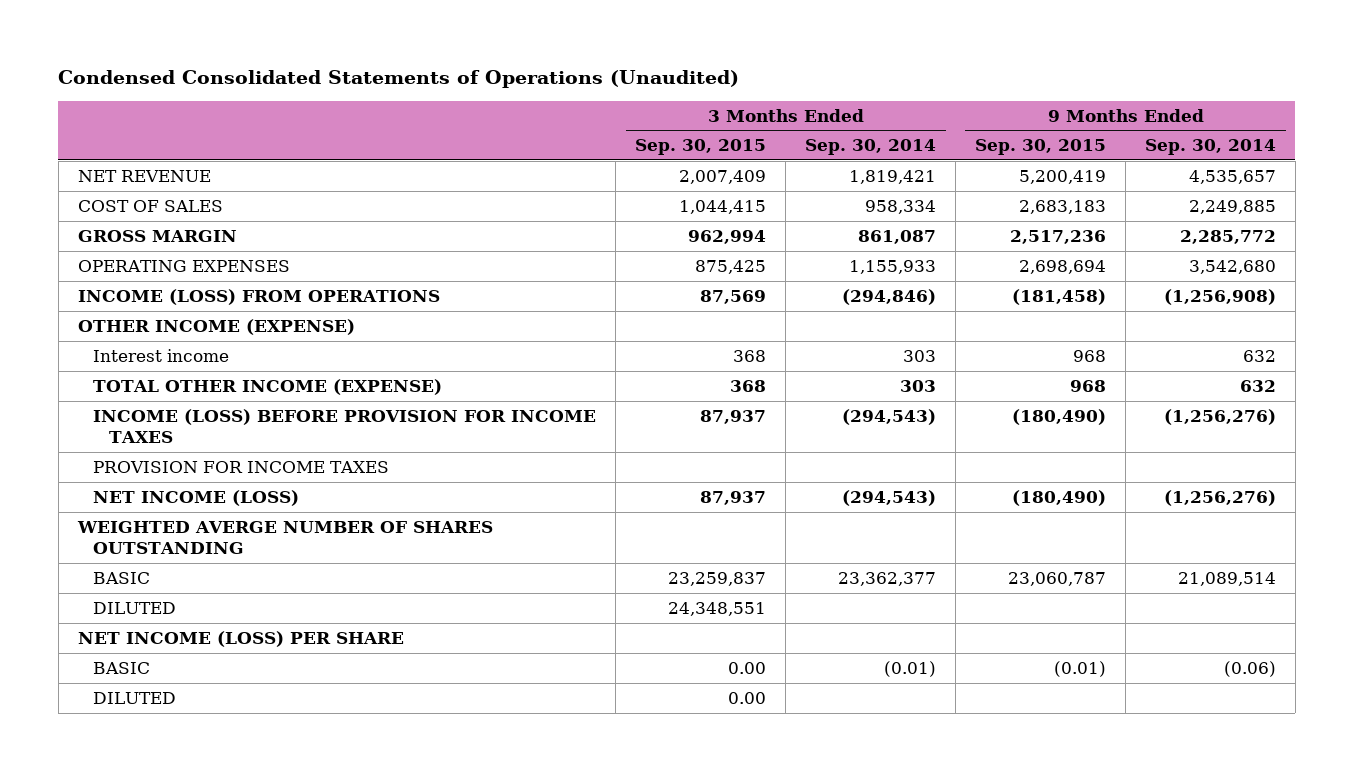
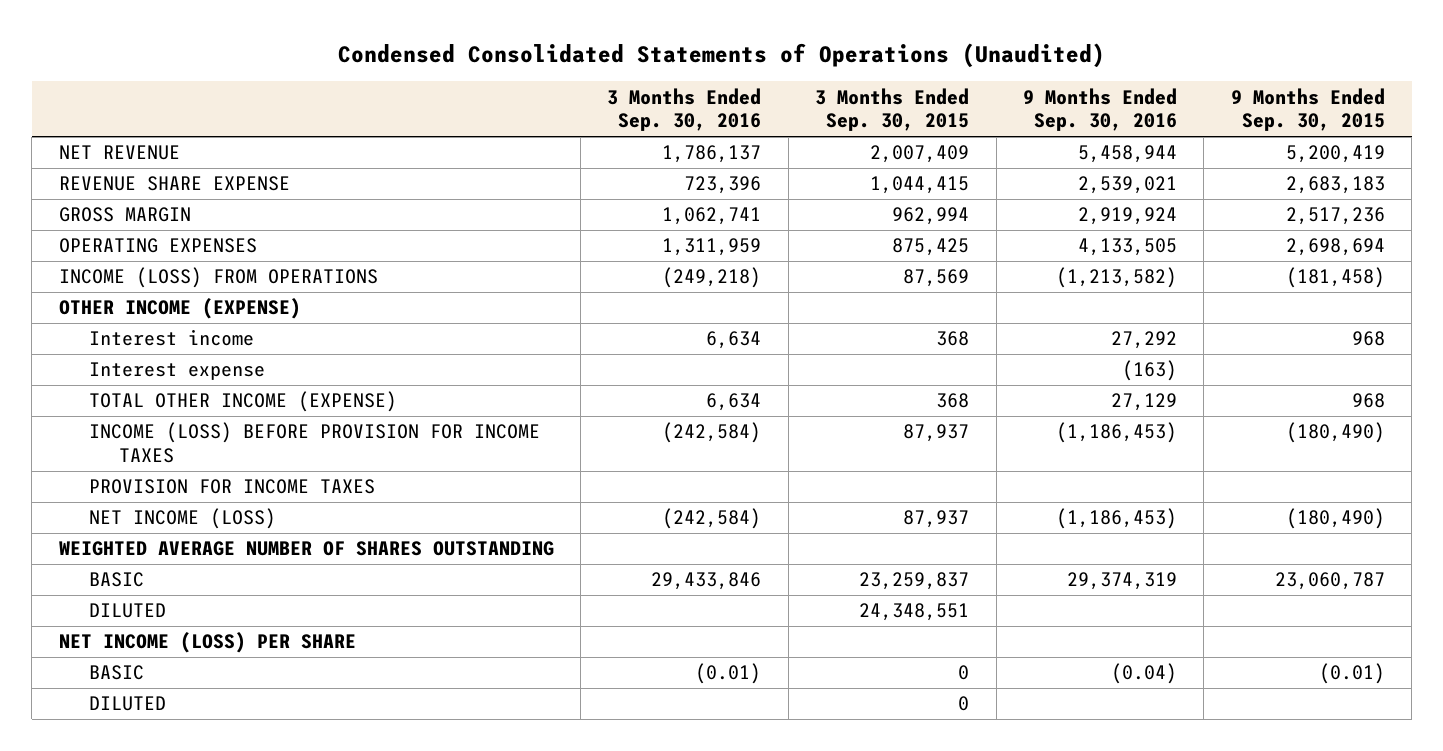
- | 3 Months Ended Sep. 30, 2015 | 3 Months Ended Sep. 30, 2014 | 9 Months Ended Sep. 30, 2015 | 9 Months Ended Sep. 30, 2014
+ | 3 Months Ended Sep. 30, 2016 | 3 Months Ended Sep. 30, 2015 | 9 Months Ended Sep. 30, 2016 | 9 Months Ended Sep. 30, 2015
- COST OF SALES | 1,044,415 | 958,334 | 2,683,183 | 2,249,885
+ REVENUE SHARE EXPENSE | 723,396 | 1,044,415 | 2,539,021 | 2,683,183
+ Interest expense | | | (163) |
- WEIGHTED AVERGE NUMBER OF SHARES OUTSTANDING
+ WEIGHTED AVERAGE NUMBER OF SHARES OUTSTANDING
- BASIC | 0.00 | (0.01) | (0.01) | (0.06)
- DILUTED | 0.00 | | |
+ BASIC | (0.01) | 0 | (0.04) | (0.01)
+ DILUTED | | 0 | |

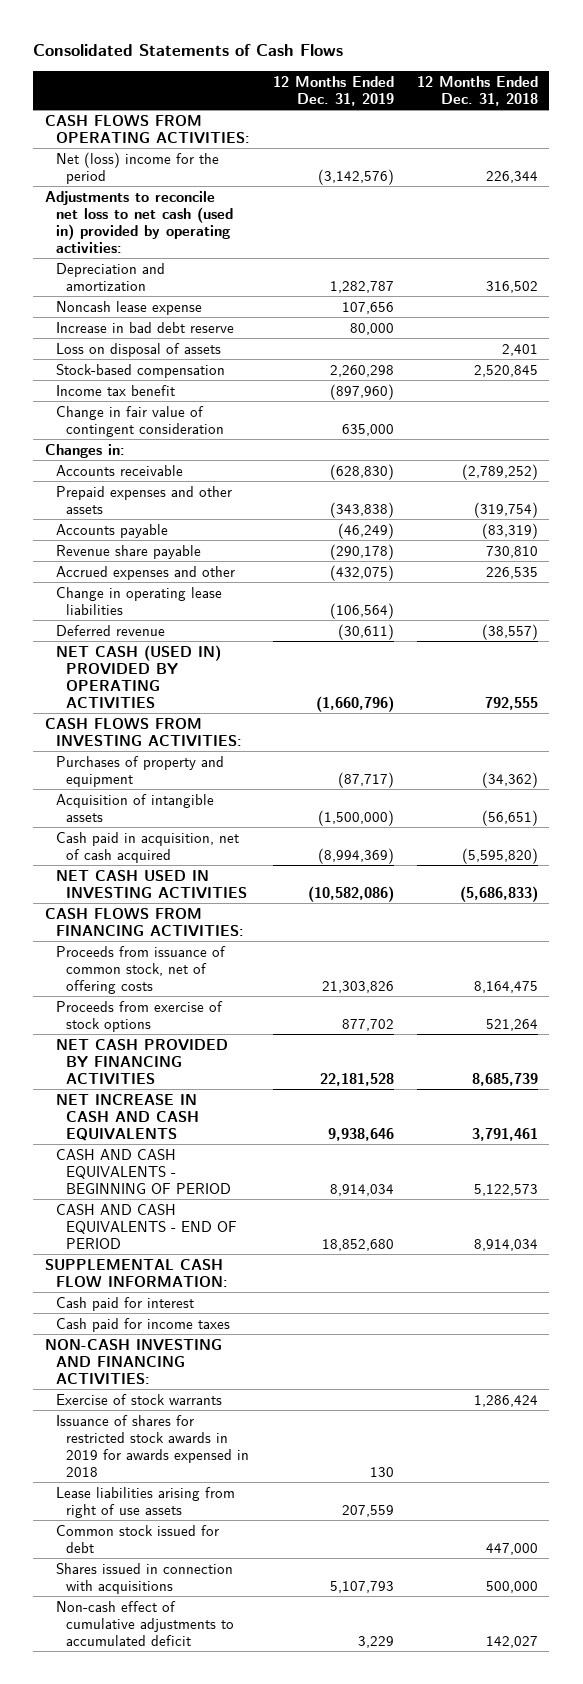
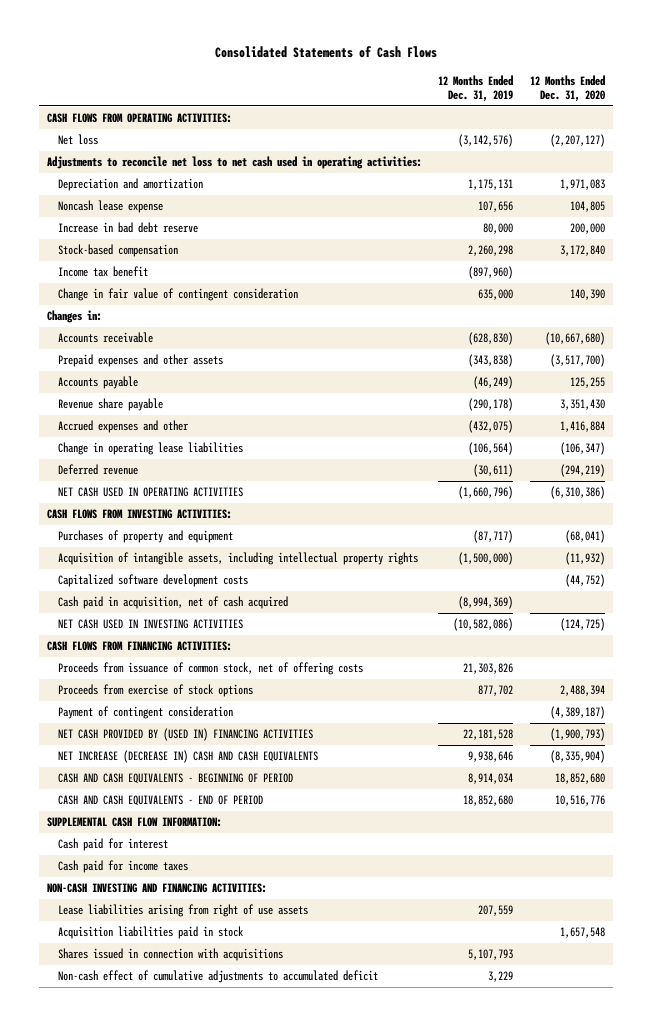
- | 12 Months Ended Dec. 31, 2019 | 12 Months Ended Dec. 31, 2018
+ | 12 Months Ended Dec. 31, 2019 | 12 Months Ended Dec. 31, 2020
- Net (loss) income for the period | (3,142,576) | 226,344
- Adjustments to reconcile net loss to net cash (used in) provided by operating activities:
- Depreciation and amortization | 1,282,787 | 316,502
+ Net loss | (3,142,576) | (2,207,127)
+ Adjustments to reconcile net loss to net cash used in operating activities:
+ Depreciation and amortization | 1,175,131 | 1,971,083
- Loss on disposal of assets | | 2,401
- NET CASH (USED IN) PROVIDED BY OPERATING ACTIVITIES | (1,660,796) | 792,555
+ NET CASH USED IN OPERATING ACTIVITIES | (1,660,796) | (6,310,386)
- Acquisition of intangible assets | (1,500,000) | (56,651)
+ Acquisition of intangible assets, including intellectual property rights | (1,500,000) | (11,932)
+ Capitalized software development costs | | (44,752)
- NET CASH PROVIDED BY FINANCING ACTIVITIES | 22,181,528 | 8,685,739
- NET INCREASE IN CASH AND CASH EQUIVALENTS | 9,938,646 | 3,791,461
+ Payment of contingent consideration | | (4,389,187)
+ NET CASH PROVIDED BY (USED IN) FINANCING ACTIVITIES | 22,181,528 | (1,900,793)
+ NET INCREASE (DECREASE IN) CASH AND CASH EQUIVALENTS | 9,938,646 | (8,335,904)
- Exercise of stock warrants | | 1,286,424
- Issuance of shares for restricted stock awards in 2019 for awards expensed in 2018 | 130 |
- Common stock issued for debt | | 447,000
+ Acquisition liabilities paid in stock | | 1,657,548

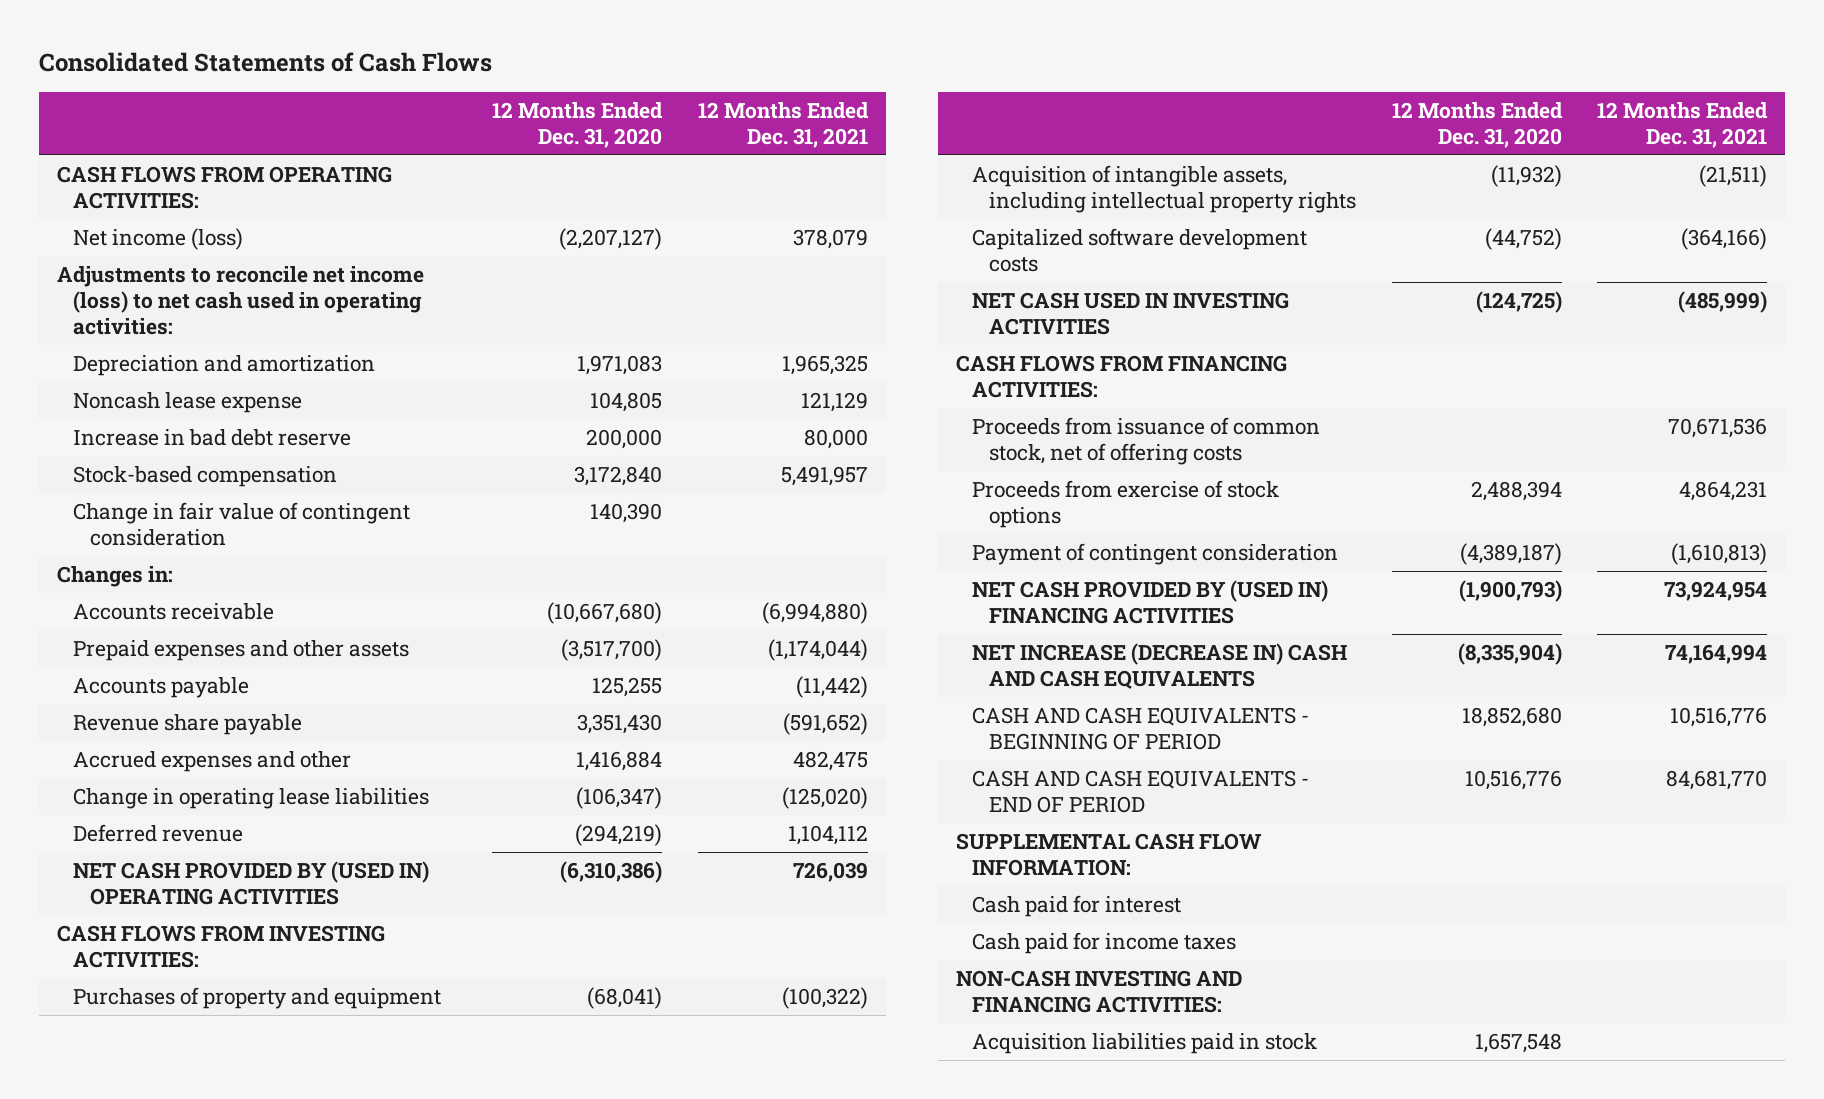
- | 12 Months Ended Dec. 31, 2019 | 12 Months Ended Dec. 31, 2020
+ | 12 Months Ended Dec. 31, 2020 | 12 Months Ended Dec. 31, 2021
- Net loss | (3,142,576) | (2,207,127)
- Adjustments to reconcile net loss to net cash used in operating activities:
+ Net income (loss) | (2,207,127) | 378,079
+ Adjustments to reconcile net income (loss) to net cash used in operating activities:
- Income tax benefit | (897,960) |
- NET CASH USED IN OPERATING ACTIVITIES | (1,660,796) | (6,310,386)
+ NET CASH PROVIDED BY (USED IN) OPERATING ACTIVITIES | (6,310,386) | 726,039
- Cash paid in acquisition, net of cash acquired | (8,994,369) |
- Lease liabilities arising from right of use assets | 207,559 |
- Shares issued in connection with acquisitions | 5,107,793 |
- Non-cash effect of cumulative adjustments to accumulated deficit | 3,229 |

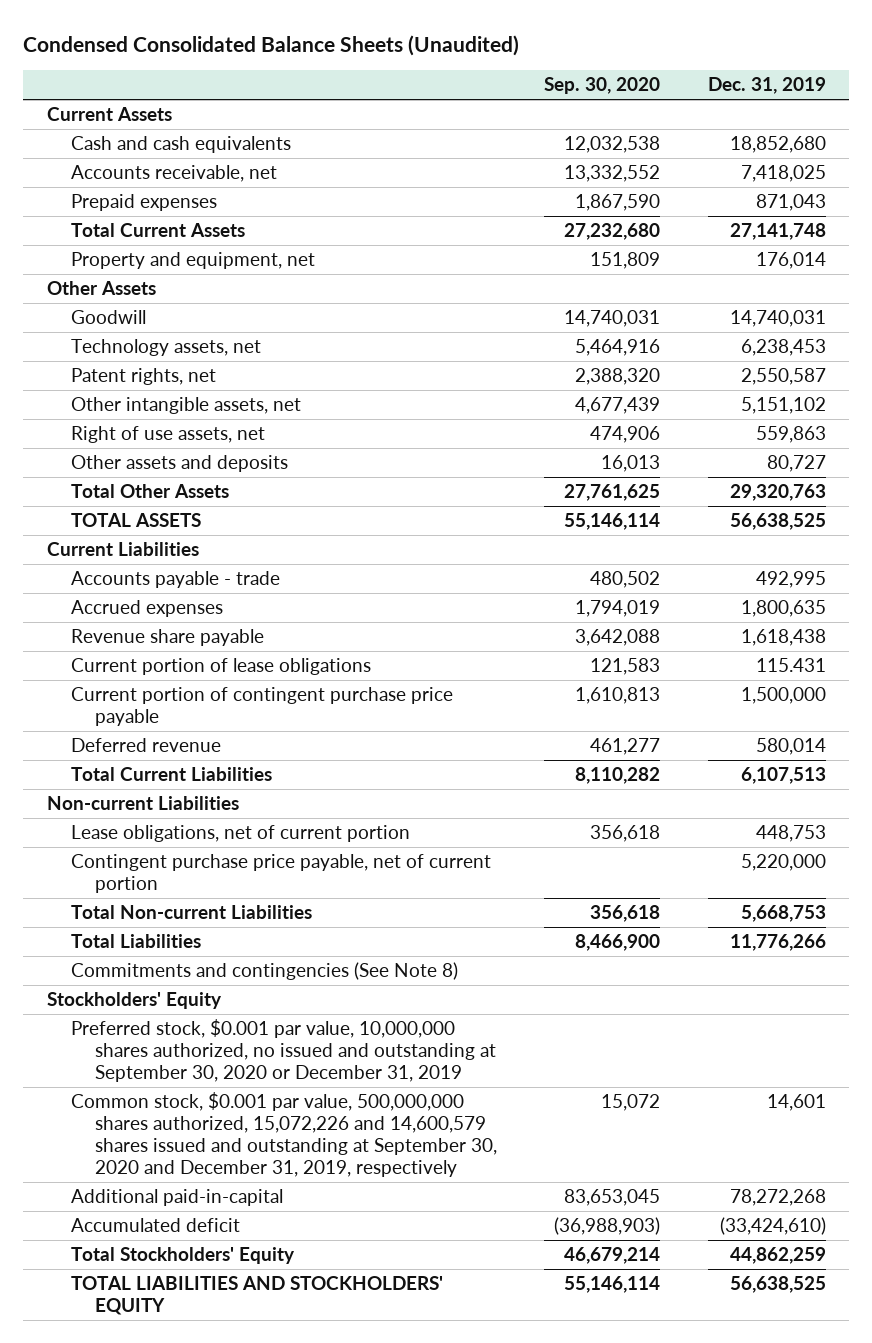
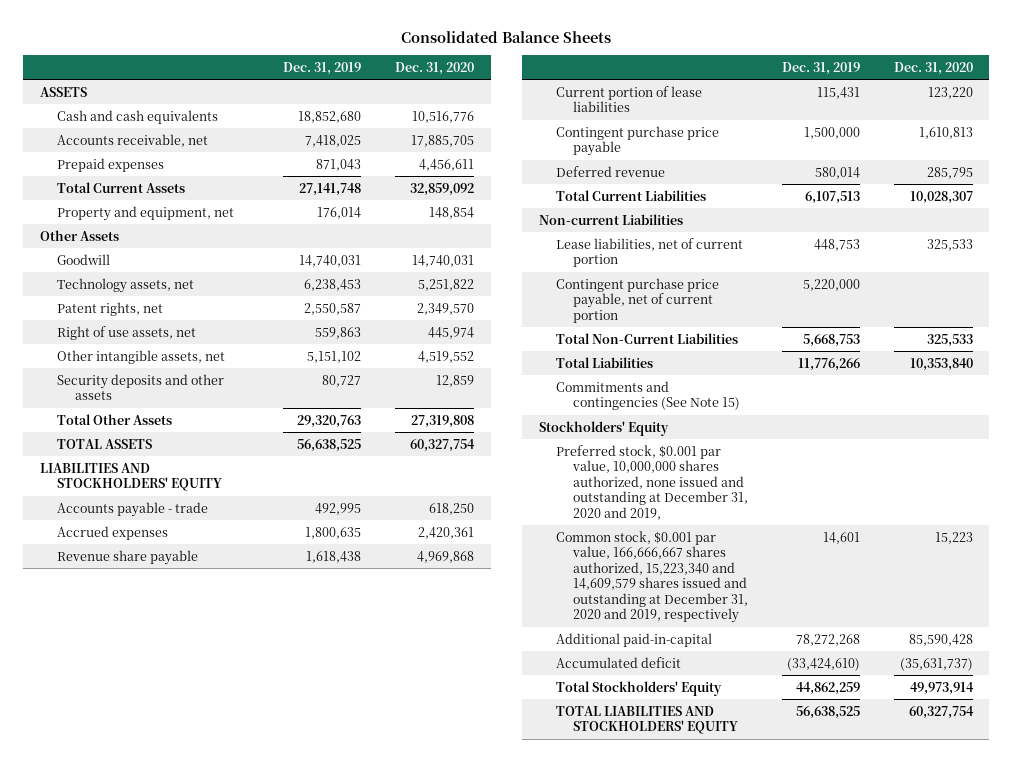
- Condensed Consolidated Balance Sheets (Unaudited)
+ Consolidated Balance Sheets
- | Sep. 30, 2020 | Dec. 31, 2019
+ | Dec. 31, 2019 | Dec. 31, 2020
- Current Assets
+ ASSETS
- Other assets and deposits | 16,013 | 80,727
moved down: Other intangible assets, net | 5,151,102 | 4,519,552
+ Security deposits and other assets | 80,727 | 12,859
- Current Liabilities
+ LIABILITIES AND STOCKHOLDERS' EQUITY
- Current portion of lease obligations | 121,583 | 115.431
- Current portion of contingent purchase price payable | 1,610,813 | 1,500,000
+ Current portion of lease liabilities | 115,431 | 123,220
+ Contingent purchase price payable | 1,500,000 | 1,610,813
- Lease obligations, net of current portion | 356,618 | 448,753
+ Lease liabilities, net of current portion | 448,753 | 325,533
- Total Non-current Liabilities | 356,618 | 5,668,753
+ Total Non-Current Liabilities | 5,668,753 | 325,533
- Commitments and contingencies (See Note 8)
+ Commitments and contingencies (See Note 15)
- Preferred stock, $0.001 par value, 10,000,000 shares authorized, no issued and outstanding at September 30, 2020 or December 31, 2019
- Common stock, $0.001 par value, 500,000,000 shares authorized, 15,072,226 and 14,600,579 shares issued and outstanding at September 30, 2020 and December 31, 2019, respectively | 15,072 | 14,601
+ Preferred stock, $0.001 par value, 10,000,000 shares authorized, none issued and outstanding at December 31, 2020 and 2019,
+ Common stock, $0.001 par value, 166,666,667 shares authorized, 15,223,340 and 14,609,579 shares issued and outstanding at December 31, 2020 and 2019, respectively | 14,601 | 15,223

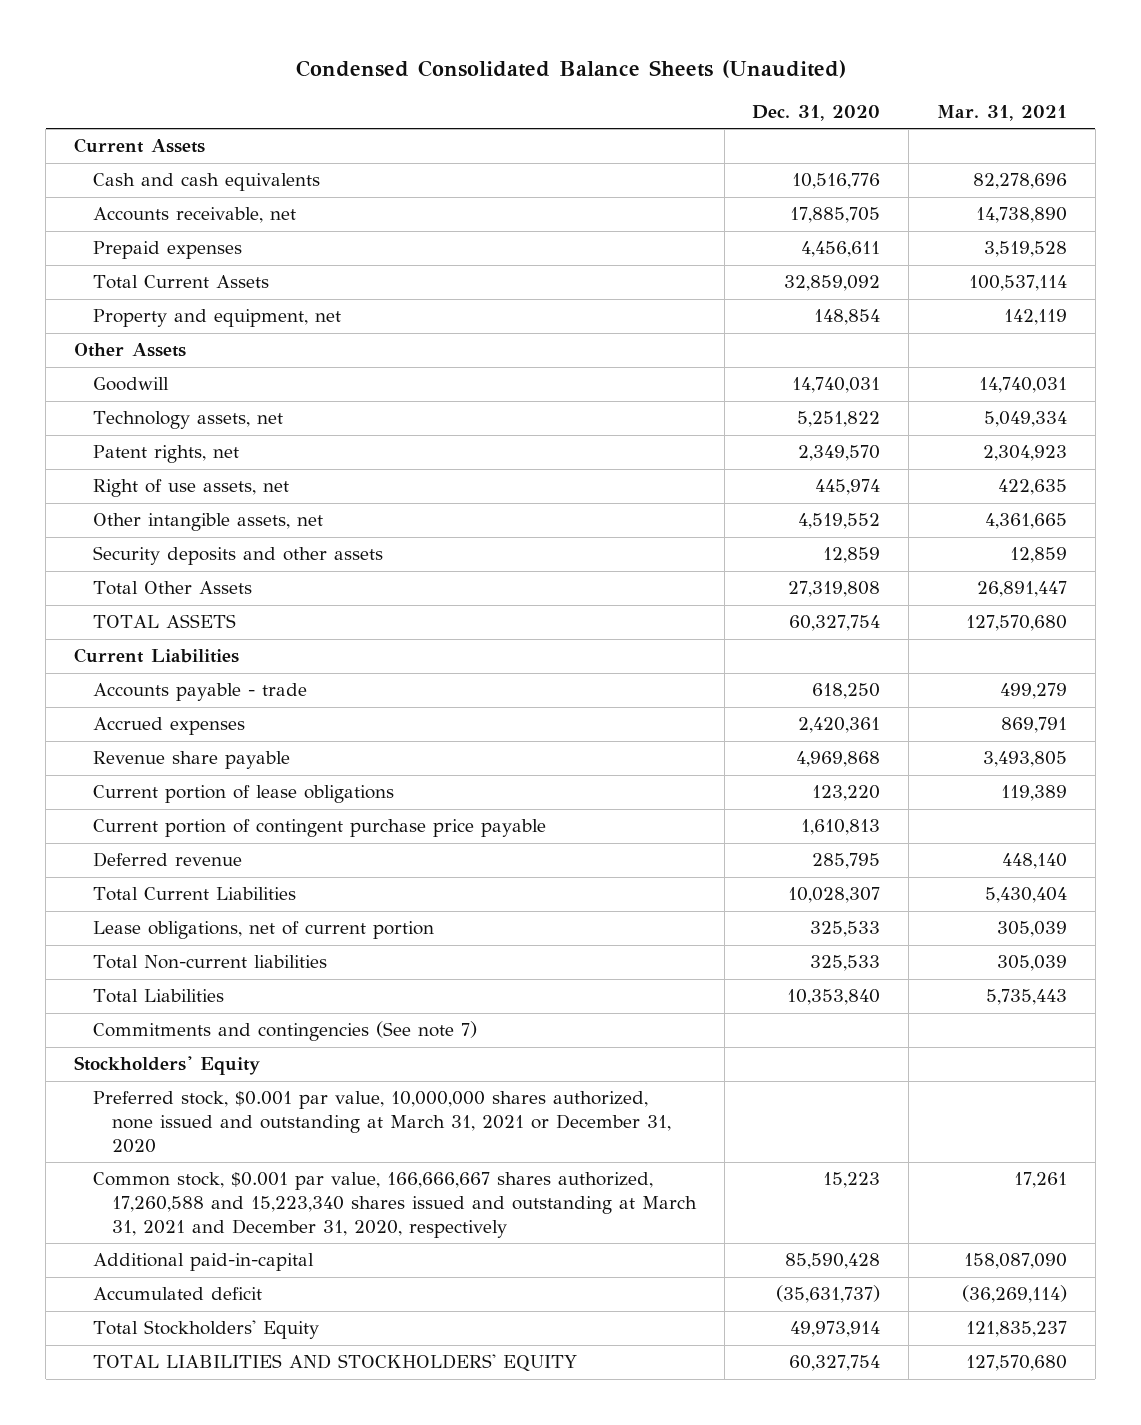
- Consolidated Balance Sheets
+ Condensed Consolidated Balance Sheets (Unaudited)
- | Dec. 31, 2019 | Dec. 31, 2020
+ | Dec. 31, 2020 | Mar. 31, 2021
- ASSETS
+ Current Assets
- LIABILITIES AND STOCKHOLDERS' EQUITY
+ Current Liabilities
- Current portion of lease liabilities | 115,431 | 123,220
- Contingent purchase price payable | 1,500,000 | 1,610,813
+ Current portion of lease obligations | 123,220 | 119,389
+ Current portion of contingent purchase price payable | 1,610,813 |
- Non-current Liabilities
- Lease liabilities, net of current portion | 448,753 | 325,533
- Contingent purchase price payable, net of current portion | 5,220,000 |
- Total Non-Current Liabilities | 5,668,753 | 325,533
+ Lease obligations, net of current portion | 325,533 | 305,039
+ Total Non-current liabilities | 325,533 | 305,039
- Commitments and contingencies (See Note 15)
+ Commitments and contingencies (See note 7)
- Preferred stock, $0.001 par value, 10,000,000 shares authorized, none issued and outstanding at December 31, 2020 and 2019,
- Common stock, $0.001 par value, 166,666,667 shares authorized, 15,223,340 and 14,609,579 shares issued and outstanding at December 31, 2020 and 2019, respectively | 14,601 | 15,223
+ Preferred stock, $0.001 par value, 10,000,000 shares authorized, none issued and outstanding at March 31, 2021 or December 31, 2020
+ Common stock, $0.001 par value, 166,666,667 shares authorized, 17,260,588 and 15,223,340 shares issued and outstanding at March 31, 2021 and December 31, 2020, respectively | 15,223 | 17,261

